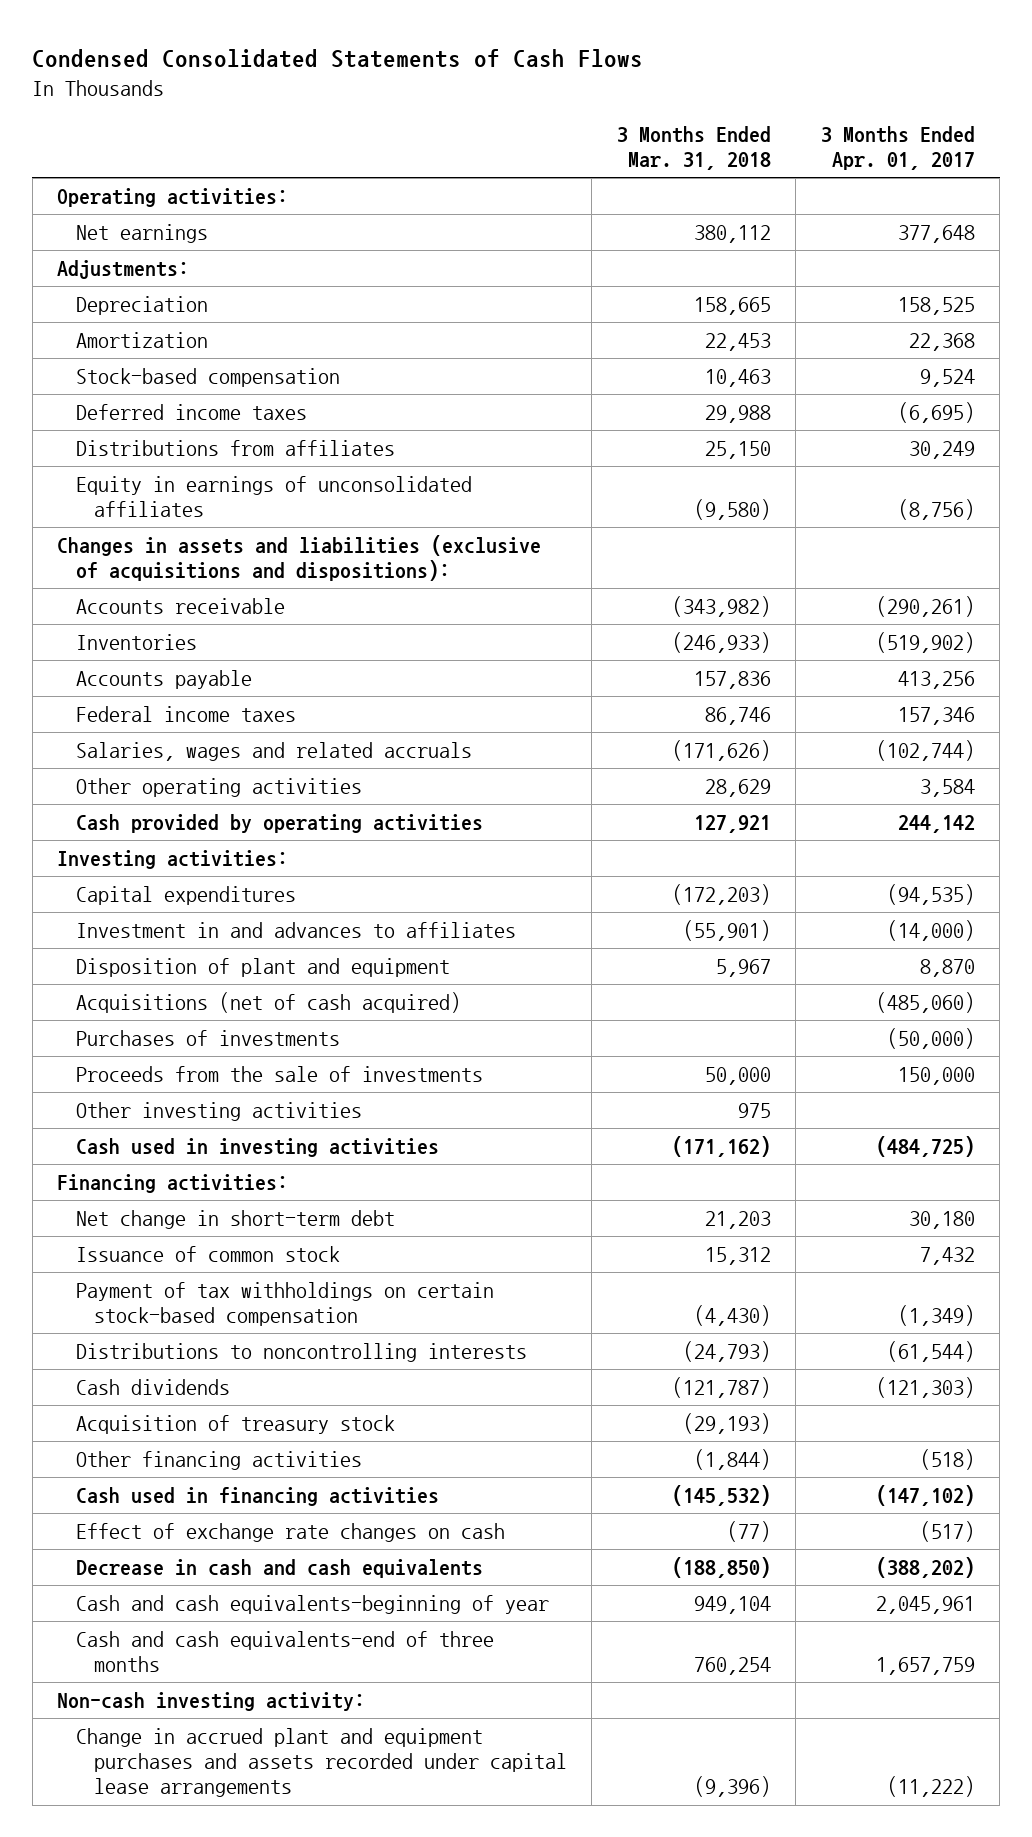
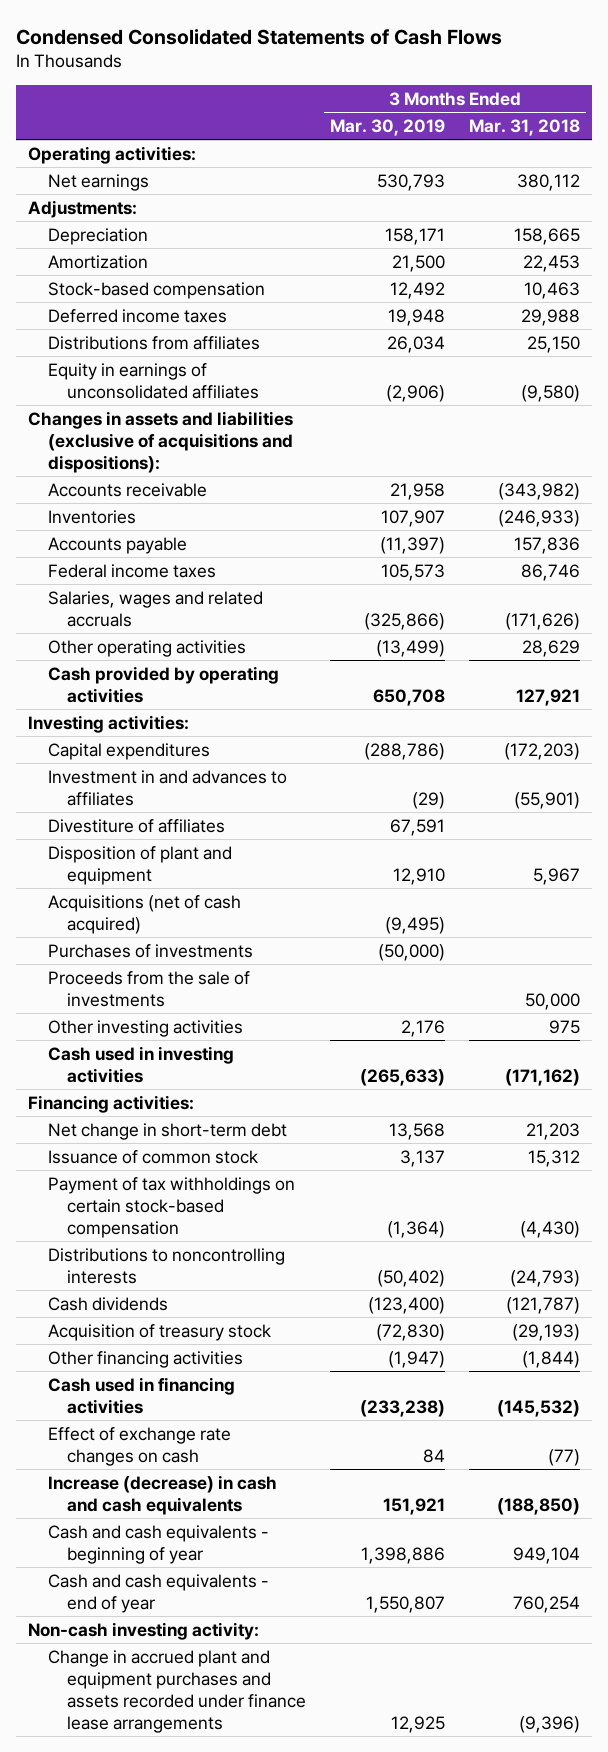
- | 3 Months Ended Mar. 31, 2018 | 3 Months Ended Apr. 01, 2017
+ | 3 Months Ended Mar. 30, 2019 | 3 Months Ended Mar. 31, 2018
+ Divestiture of affiliates | 67,591 |
- Decrease in cash and cash equivalents | (188,850) | (388,202)
- Cash and cash equivalents-beginning of year | 949,104 | 2,045,961
- Cash and cash equivalents-end of three months | 760,254 | 1,657,759
+ Increase (decrease) in cash and cash equivalents | 151,921 | (188,850)
+ Cash and cash equivalents - beginning of year | 1,398,886 | 949,104
+ Cash and cash equivalents - end of year | 1,550,807 | 760,254
- Change in accrued plant and equipment purchases and assets recorded under capital lease arrangements | (9,396) | (11,222)
+ Change in accrued plant and equipment purchases and assets recorded under finance lease arrangements | 12,925 | (9,396)

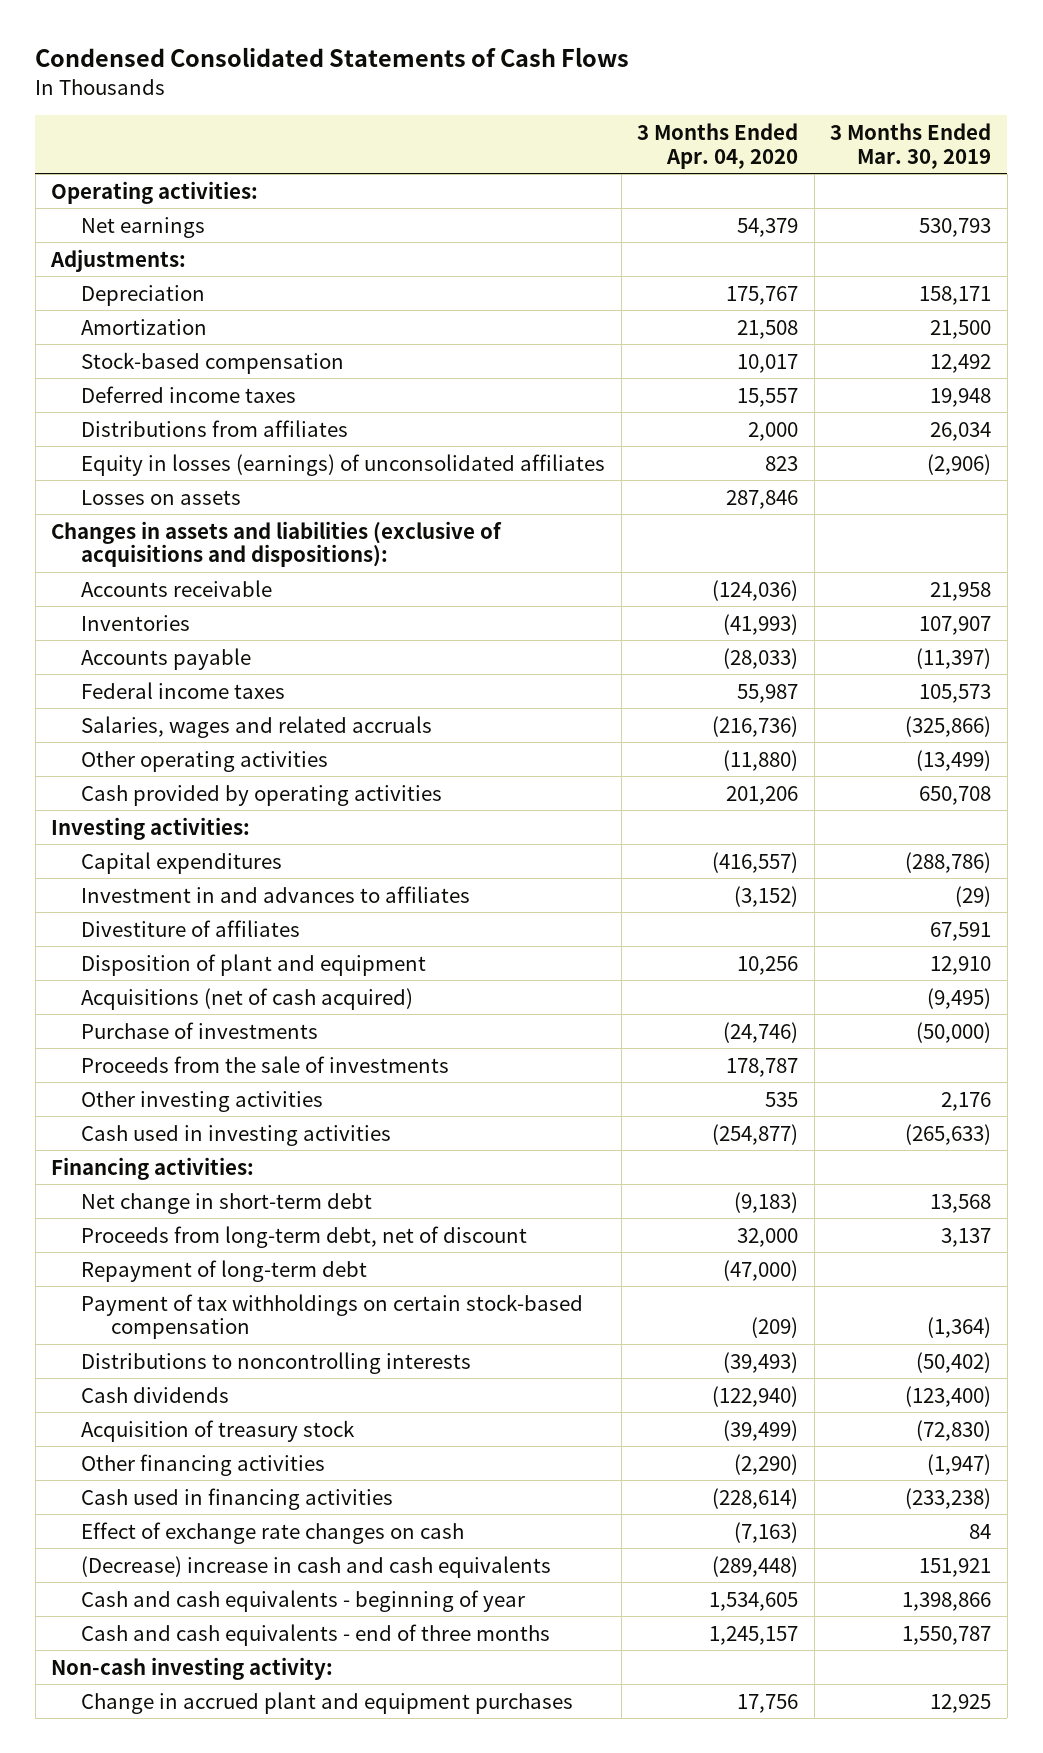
- | 3 Months Ended Mar. 30, 2019 | 3 Months Ended Mar. 31, 2018
+ | 3 Months Ended Apr. 04, 2020 | 3 Months Ended Mar. 30, 2019
- Equity in earnings of unconsolidated affiliates | (2,906) | (9,580)
+ Equity in losses (earnings) of unconsolidated affiliates | 823 | (2,906)
+ Losses on assets | 287,846 |
- Purchases of investments | (50,000) |
+ Purchase of investments | (24,746) | (50,000)
- Issuance of common stock | 3,137 | 15,312
+ Proceeds from long-term debt, net of discount | 32,000 | 3,137
+ Repayment of long-term debt | (47,000) |
- Increase (decrease) in cash and cash equivalents | 151,921 | (188,850)
- Cash and cash equivalents - beginning of year | 1,398,886 | 949,104
- Cash and cash equivalents - end of year | 1,550,807 | 760,254
+ (Decrease) increase in cash and cash equivalents | (289,448) | 151,921
+ Cash and cash equivalents - beginning of year | 1,534,605 | 1,398,866
+ Cash and cash equivalents - end of three months | 1,245,157 | 1,550,787
- Change in accrued plant and equipment purchases and assets recorded under finance lease arrangements | 12,925 | (9,396)
+ Change in accrued plant and equipment purchases | 17,756 | 12,925

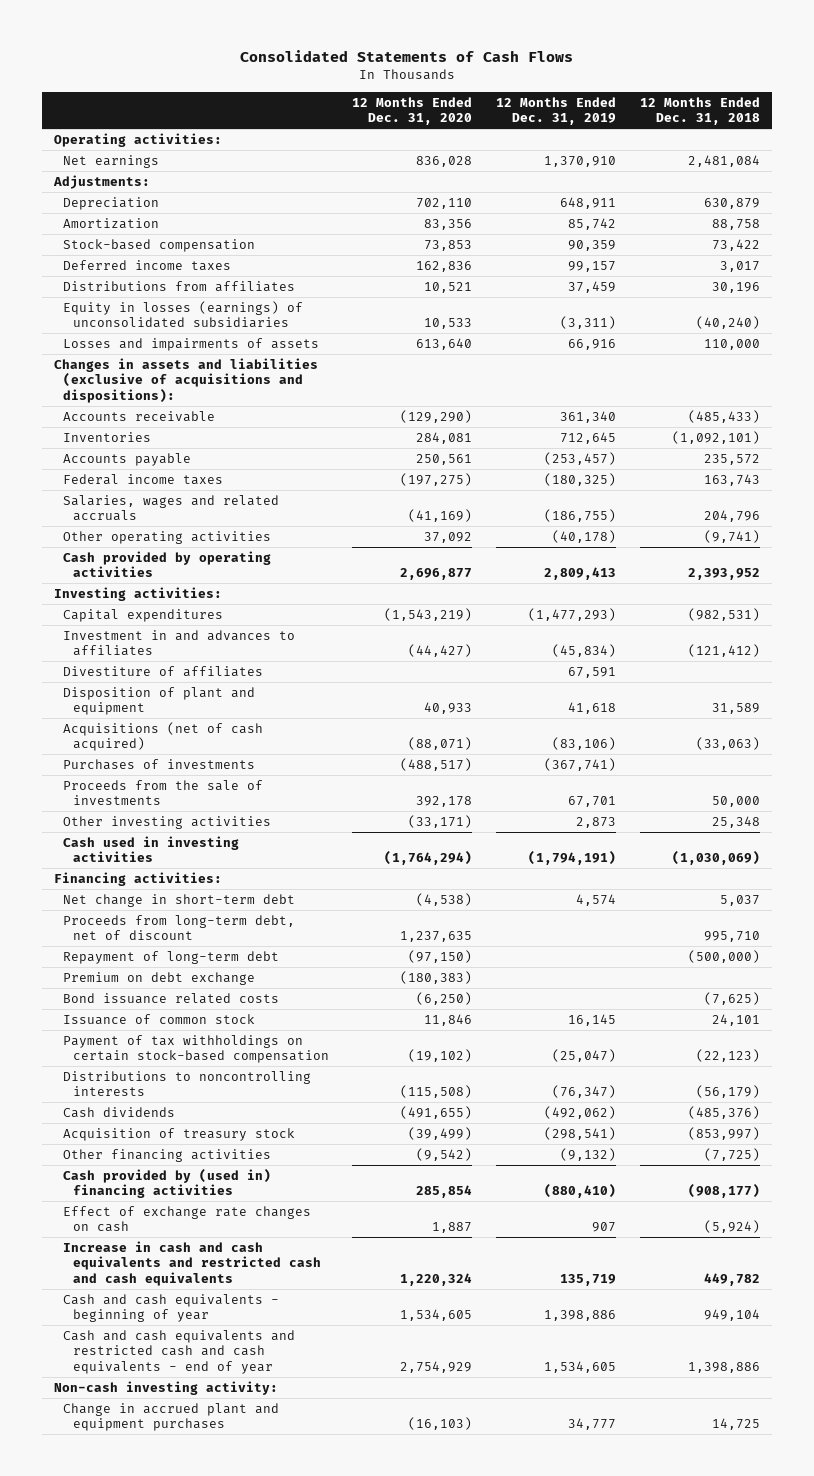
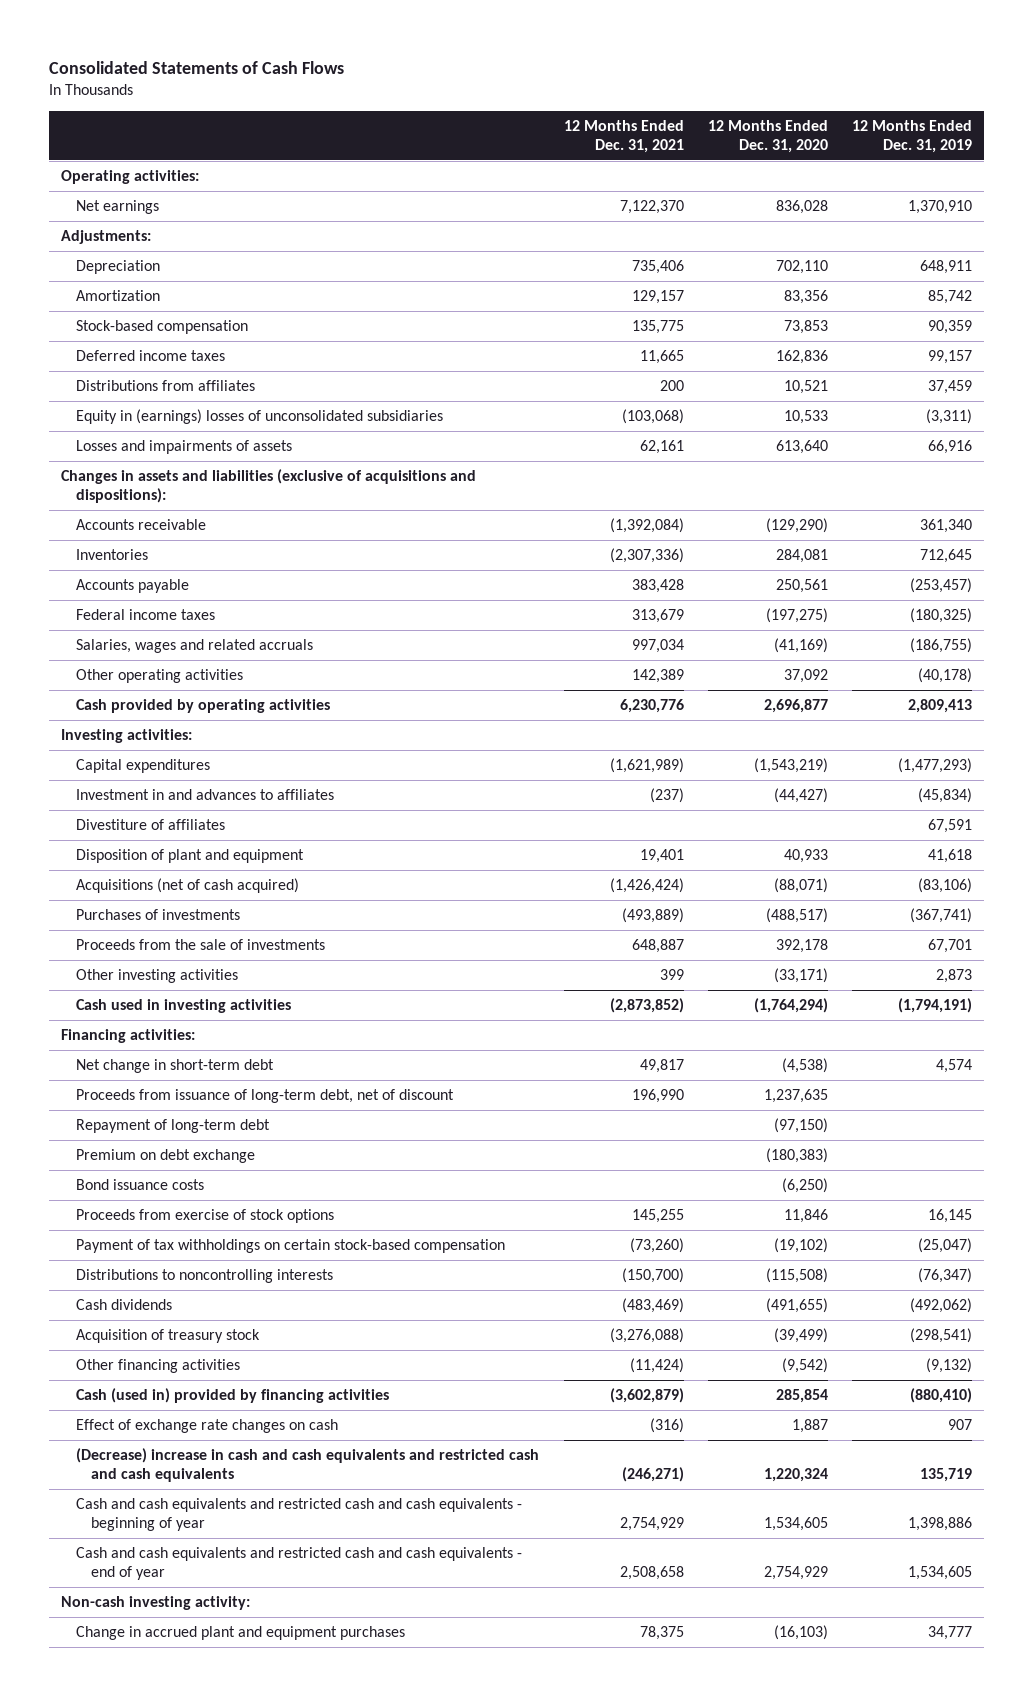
- | 12 Months Ended Dec. 31, 2020 | 12 Months Ended Dec. 31, 2019 | 12 Months Ended Dec. 31, 2018
+ | 12 Months Ended Dec. 31, 2021 | 12 Months Ended Dec. 31, 2020 | 12 Months Ended Dec. 31, 2019
- Equity in losses (earnings) of unconsolidated subsidiaries | 10,533 | (3,311) | (40,240)
+ Equity in (earnings) losses of unconsolidated subsidiaries | (103,068) | 10,533 | (3,311)
- Proceeds from long-term debt, net of discount | 1,237,635 | | 995,710
+ Proceeds from issuance of long-term debt, net of discount | 196,990 | 1,237,635 |
- Bond issuance related costs | (6,250) | | (7,625)
- Issuance of common stock | 11,846 | 16,145 | 24,101
+ Bond issuance costs | | (6,250) |
+ Proceeds from exercise of stock options | 145,255 | 11,846 | 16,145
- Cash provided by (used in) financing activities | 285,854 | (880,410) | (908,177)
+ Cash (used in) provided by financing activities | (3,602,879) | 285,854 | (880,410)
- Increase in cash and cash equivalents and restricted cash and cash equivalents | 1,220,324 | 135,719 | 449,782
- Cash and cash equivalents - beginning of year | 1,534,605 | 1,398,886 | 949,104
+ (Decrease) increase in cash and cash equivalents and restricted cash and cash equivalents | (246,271) | 1,220,324 | 135,719
+ Cash and cash equivalents and restricted cash and cash equivalents - beginning of year | 2,754,929 | 1,534,605 | 1,398,886

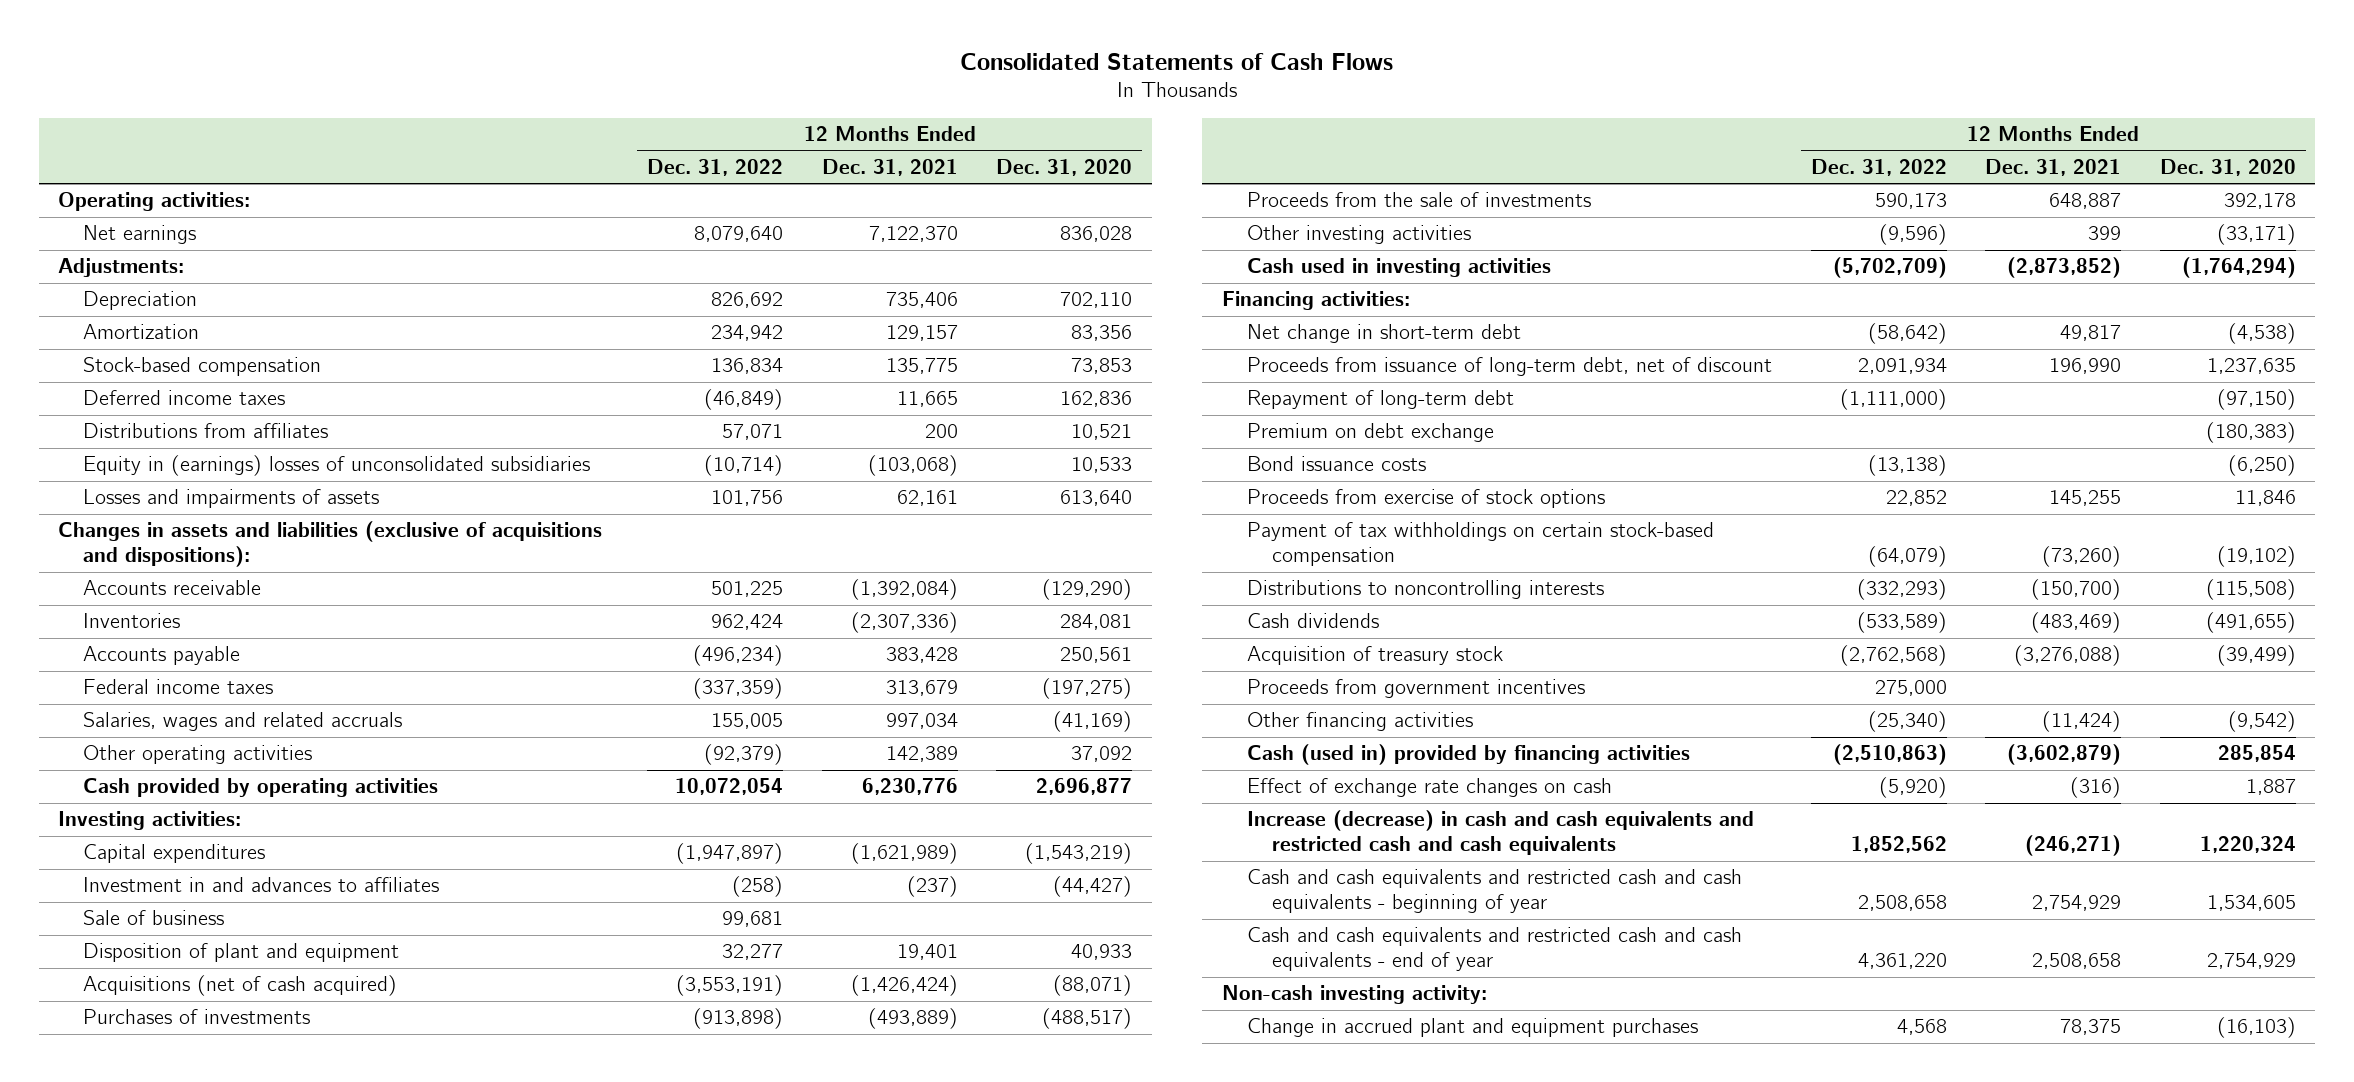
- | 12 Months Ended Dec. 31, 2021 | 12 Months Ended Dec. 31, 2020 | 12 Months Ended Dec. 31, 2019
+ | 12 Months Ended Dec. 31, 2022 | 12 Months Ended Dec. 31, 2021 | 12 Months Ended Dec. 31, 2020
- Divestiture of affiliates | | | 67,591
+ Sale of business | 99,681 | |
+ Proceeds from government incentives | 275,000 | |
- (Decrease) increase in cash and cash equivalents and restricted cash and cash equivalents | (246,271) | 1,220,324 | 135,719
+ Increase (decrease) in cash and cash equivalents and restricted cash and cash equivalents | 1,852,562 | (246,271) | 1,220,324

